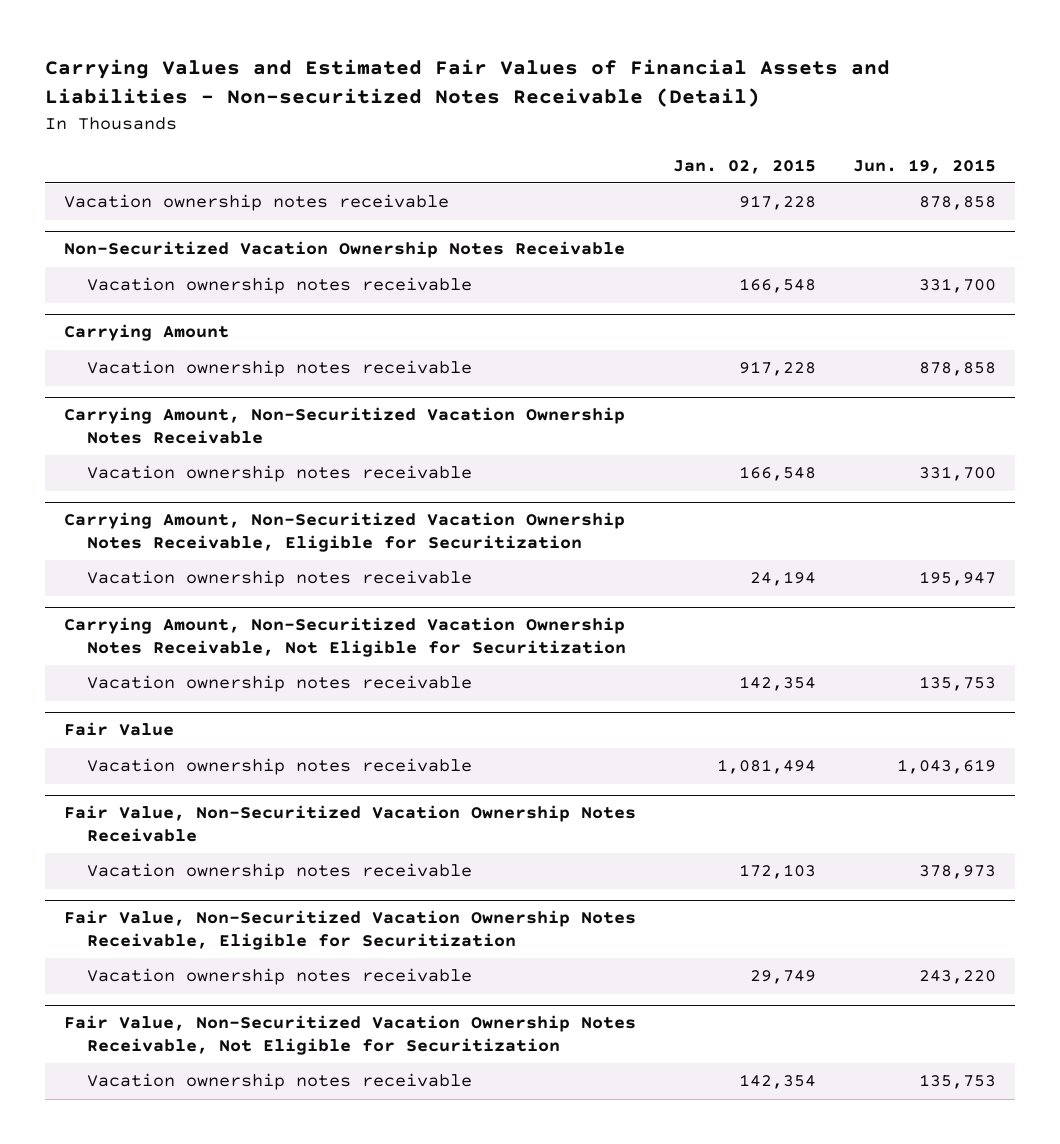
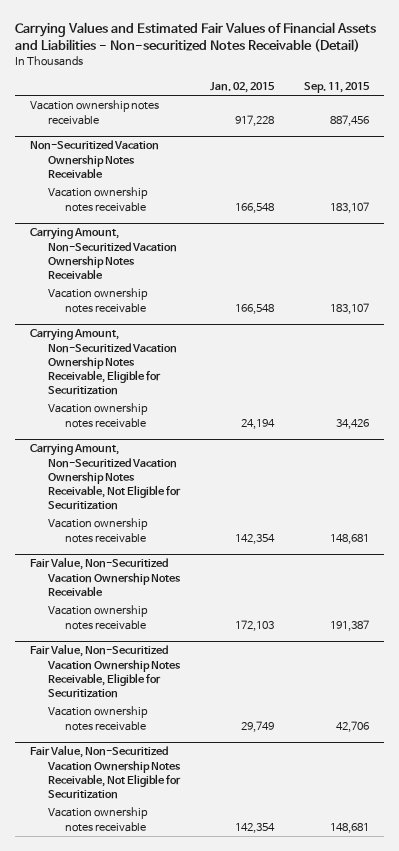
- | Jan. 02, 2015 | Jun. 19, 2015
+ | Jan. 02, 2015 | Sep. 11, 2015
- Carrying Amount
- Vacation ownership notes receivable | 917,228 | 878,858
- Fair Value
- Vacation ownership notes receivable | 1,081,494 | 1,043,619

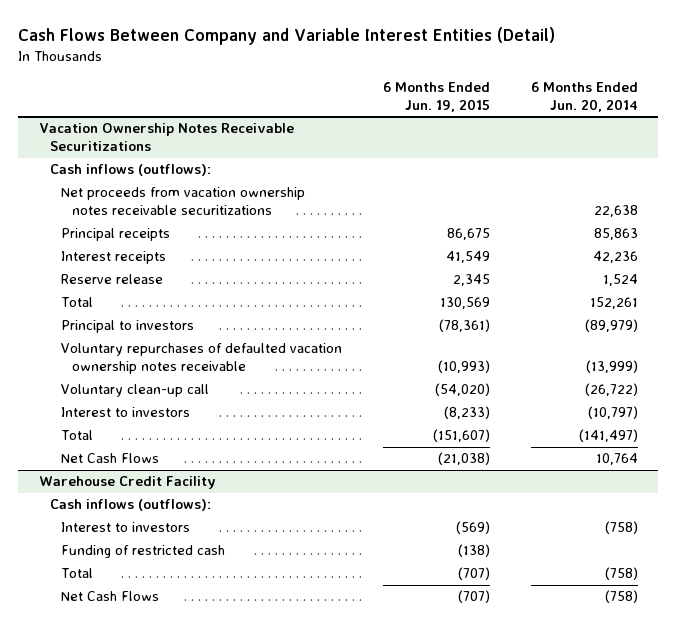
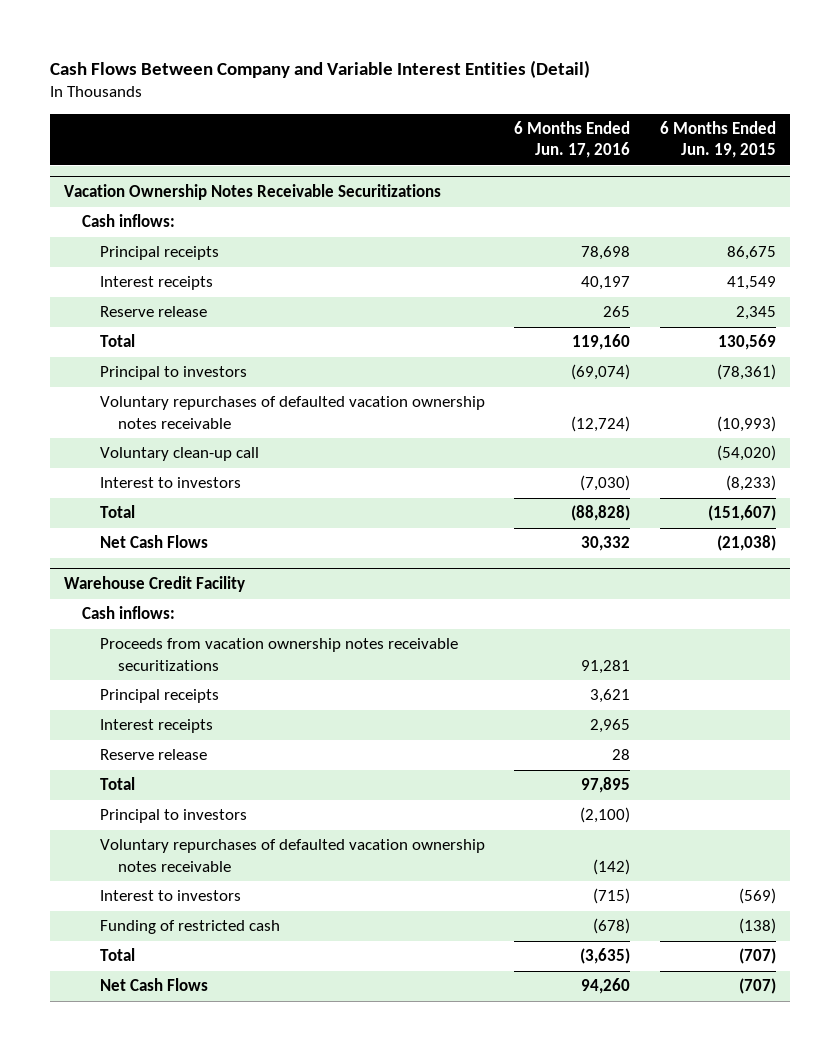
- | 6 Months Ended Jun. 19, 2015 | 6 Months Ended Jun. 20, 2014
+ | 6 Months Ended Jun. 17, 2016 | 6 Months Ended Jun. 19, 2015
@ Vacation Ownership Notes Receivable Securitizations
- Cash inflows (outflows):
- Net proceeds from vacation ownership notes receivable securitizations | | 22,638
+ Cash inflows:
@ Warehouse Credit Facility
- Cash inflows (outflows):
+ Cash inflows:
+ Proceeds from vacation ownership notes receivable securitizations | 91,281 |
+ Principal receipts | 3,621 |
+ Interest receipts | 2,965 |
+ Reserve release | 28 |
+ Total | 97,895 |
+ Principal to investors | (2,100) |
+ Voluntary repurchases of defaulted vacation ownership notes receivable | (142) |

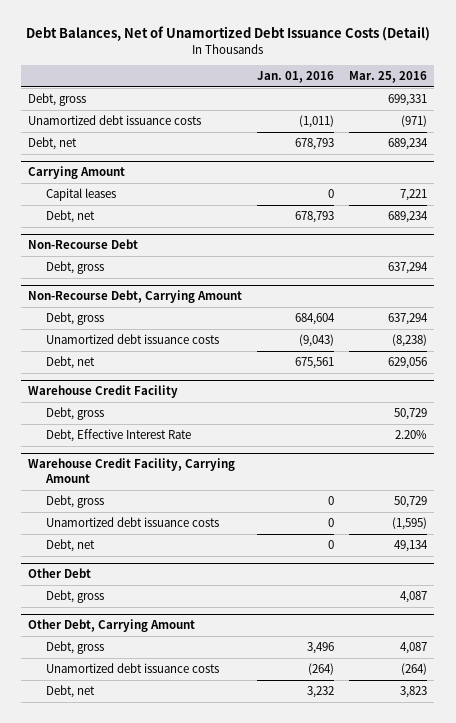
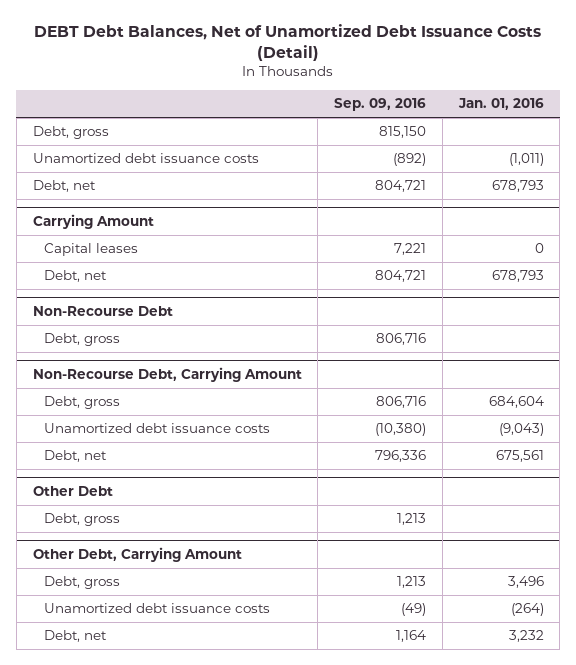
- Debt Balances, Net of Unamortized Debt Issuance Costs (Detail)
+ DEBT Debt Balances, Net of Unamortized Debt Issuance Costs (Detail)
- | Jan. 01, 2016 | Mar. 25, 2016
+ | Sep. 09, 2016 | Jan. 01, 2016
- Warehouse Credit Facility
- Debt, gross | | 50,729
- Debt, Effective Interest Rate | | 2.20%
- Warehouse Credit Facility, Carrying Amount
- Debt, gross | 0 | 50,729
- Unamortized debt issuance costs | 0 | (1,595)
- Debt, net | 0 | 49,134

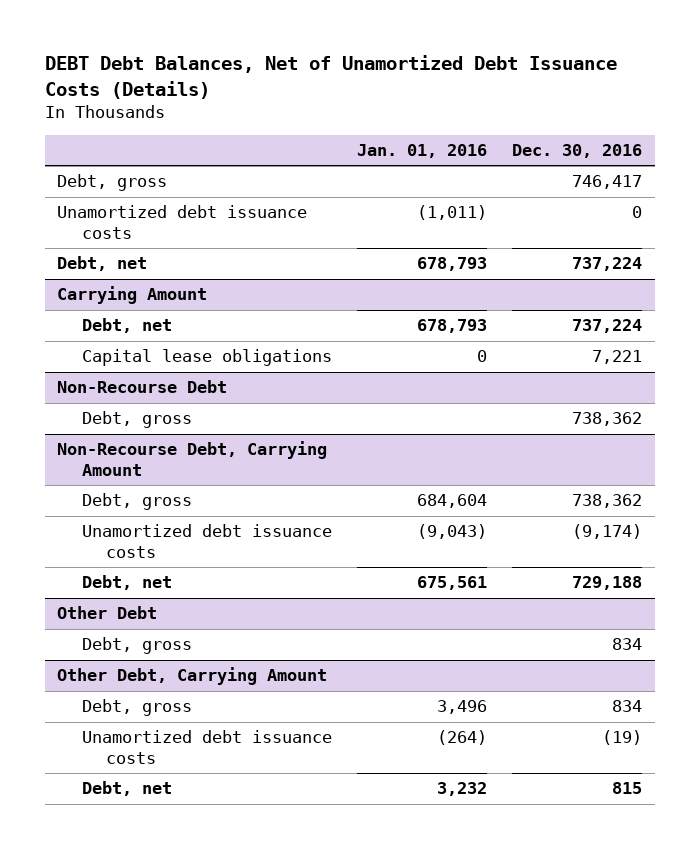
- DEBT Debt Balances, Net of Unamortized Debt Issuance Costs (Detail)
+ DEBT Debt Balances, Net of Unamortized Debt Issuance Costs (Details)
- | Sep. 09, 2016 | Jan. 01, 2016
+ | Jan. 01, 2016 | Dec. 30, 2016
@ Carrying Amount
- Capital leases | 7,221 | 0
+ Capital lease obligations | 0 | 7,221

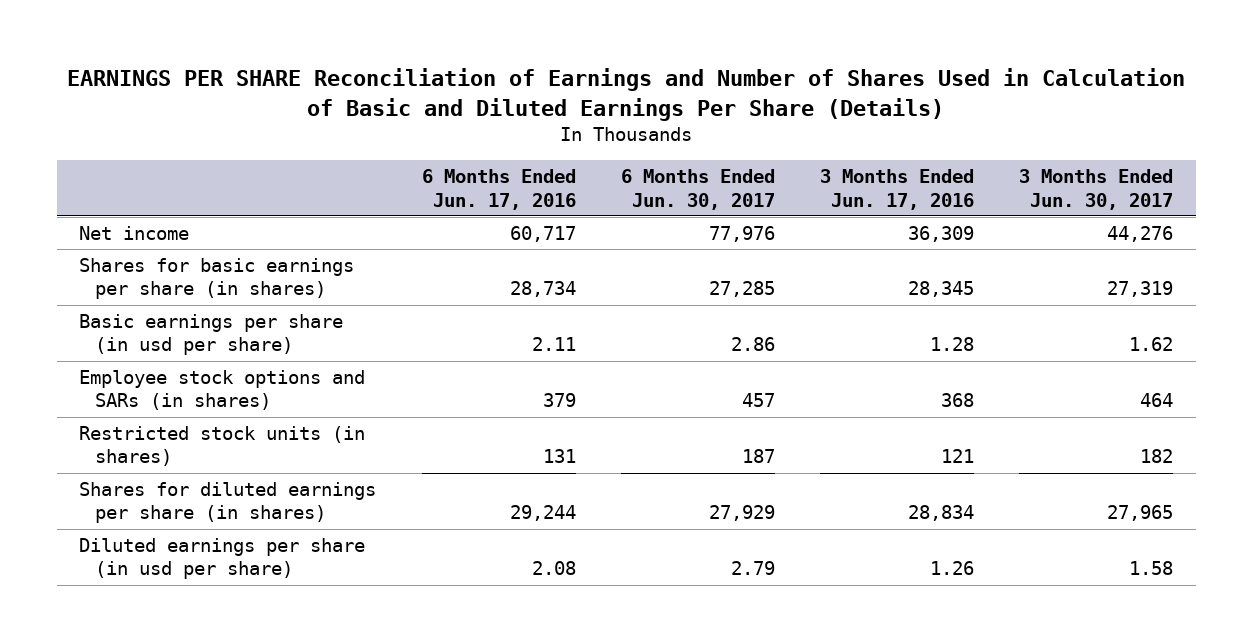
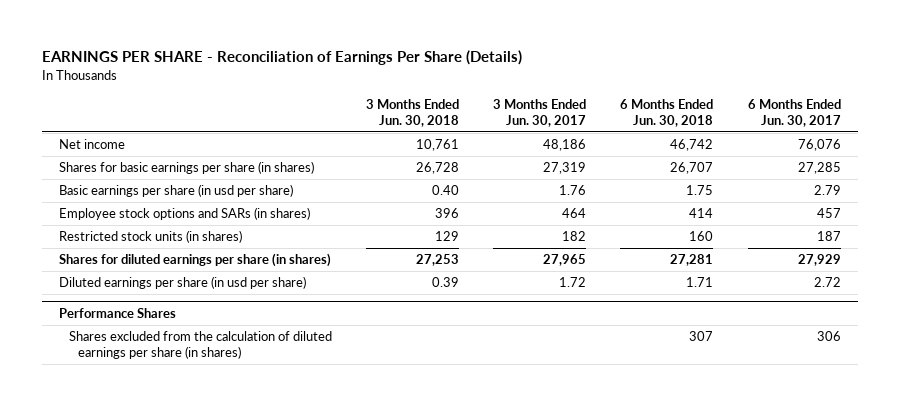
- EARNINGS PER SHARE Reconciliation of Earnings and Number of Shares Used in Calculation of Basic and Diluted Earnings Per Share (Details)
+ EARNINGS PER SHARE - Reconciliation of Earnings Per Share (Details)
- | 6 Months Ended Jun. 17, 2016 | 6 Months Ended Jun. 30, 2017 | 3 Months Ended Jun. 17, 2016 | 3 Months Ended Jun. 30, 2017
+ | 3 Months Ended Jun. 30, 2018 | 3 Months Ended Jun. 30, 2017 | 6 Months Ended Jun. 30, 2018 | 6 Months Ended Jun. 30, 2017
- Net income | 60,717 | 77,976 | 36,309 | 44,276
+ Net income | 10,761 | 48,186 | 46,742 | 76,076
- Basic earnings per share (in usd per share) | 2.11 | 2.86 | 1.28 | 1.62
+ Basic earnings per share (in usd per share) | 0.40 | 1.76 | 1.75 | 2.79
- Diluted earnings per share (in usd per share) | 2.08 | 2.79 | 1.26 | 1.58
+ Diluted earnings per share (in usd per share) | 0.39 | 1.72 | 1.71 | 2.72
+ Performance Shares
+ Shares excluded from the calculation of diluted earnings per share (in shares) | | | 307 | 306

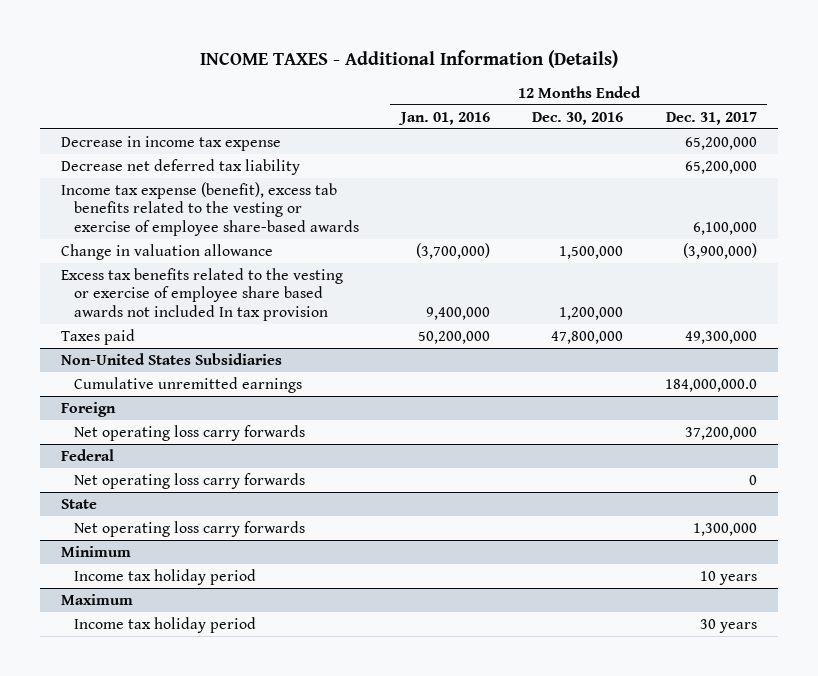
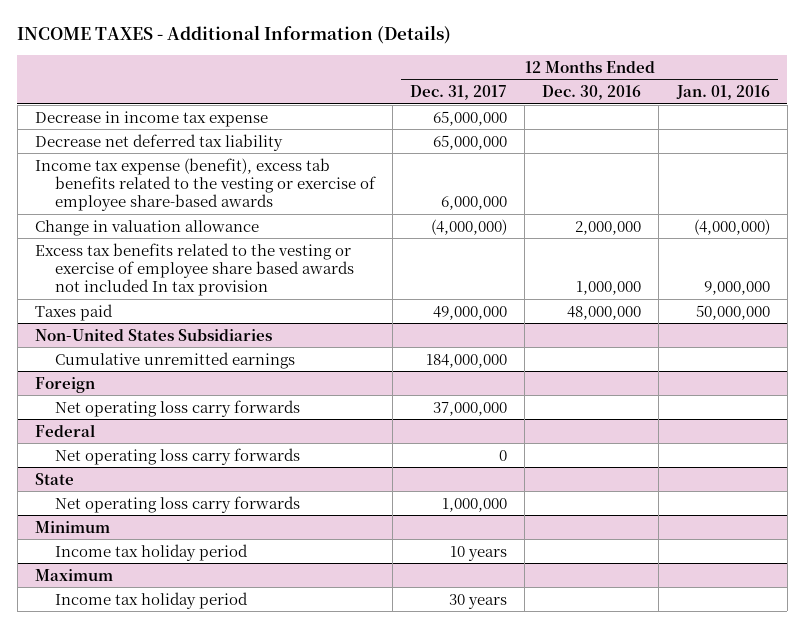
- | 12 Months Ended Jan. 01, 2016 | 12 Months Ended Dec. 30, 2016 | 12 Months Ended Dec. 31, 2017
+ | 12 Months Ended Dec. 31, 2017 | 12 Months Ended Dec. 30, 2016 | 12 Months Ended Jan. 01, 2016
- Decrease in income tax expense | | | 65,200,000
- Decrease net deferred tax liability | | | 65,200,000
- Income tax expense (benefit), excess tab benefits related to the vesting or exercise of employee share-based awards | | | 6,100,000
- Change in valuation allowance | (3,700,000) | 1,500,000 | (3,900,000)
- Excess tax benefits related to the vesting or exercise of employee share based awards not included In tax provision | 9,400,000 | 1,200,000 |
- Taxes paid | 50,200,000 | 47,800,000 | 49,300,000
+ Decrease in income tax expense | 65,000,000 | |
+ Decrease net deferred tax liability | 65,000,000 | |
+ Income tax expense (benefit), excess tab benefits related to the vesting or exercise of employee share-based awards | 6,000,000 | |
+ Change in valuation allowance | (4,000,000) | 2,000,000 | (4,000,000)
+ Excess tax benefits related to the vesting or exercise of employee share based awards not included In tax provision | | 1,000,000 | 9,000,000
+ Taxes paid | 49,000,000 | 48,000,000 | 50,000,000
@ Non-United States Subsidiaries
- Cumulative unremitted earnings | | | 184,000,000.0
+ Cumulative unremitted earnings | 184,000,000 | |
@ Foreign
- Net operating loss carry forwards | | | 37,200,000
+ Net operating loss carry forwards | 37,000,000 | |
@ State
- Net operating loss carry forwards | | | 1,300,000
+ Net operating loss carry forwards | 1,000,000 | |

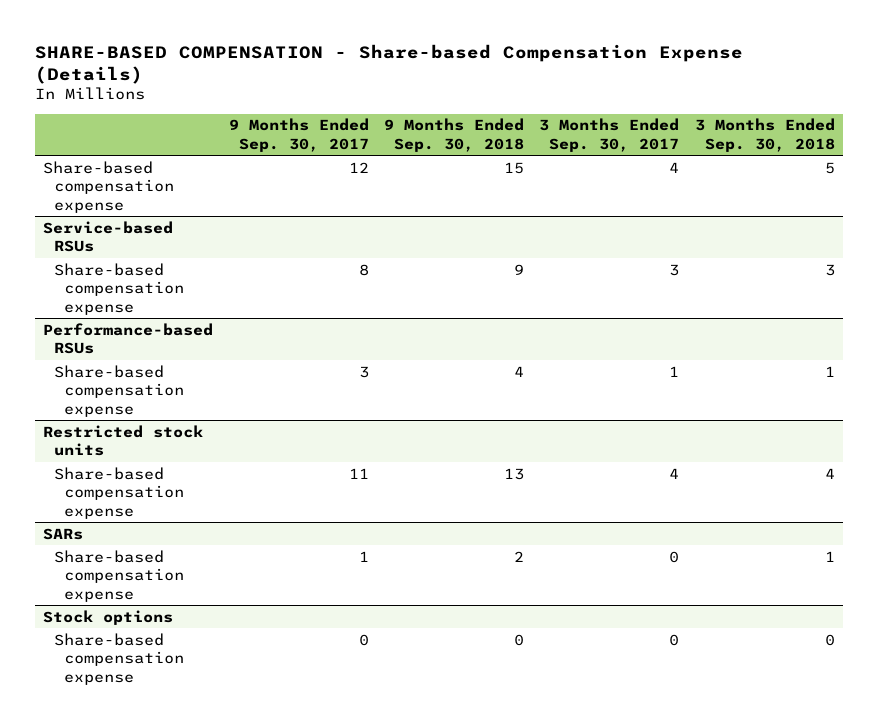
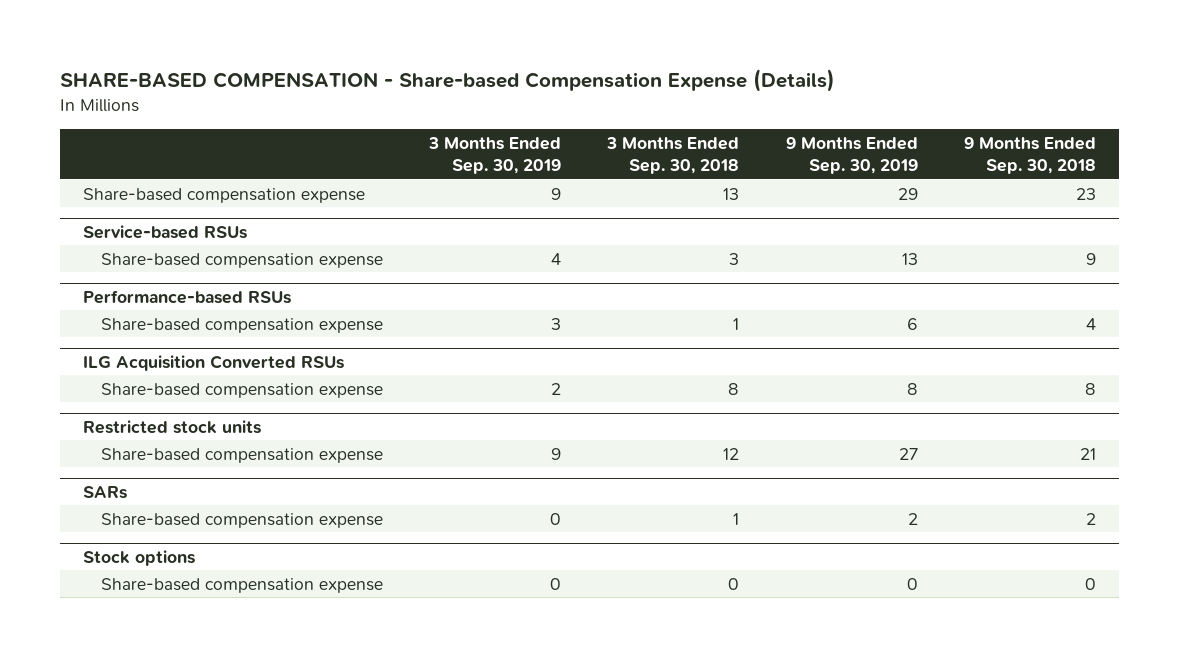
- | 9 Months Ended Sep. 30, 2017 | 9 Months Ended Sep. 30, 2018 | 3 Months Ended Sep. 30, 2017 | 3 Months Ended Sep. 30, 2018
+ | 3 Months Ended Sep. 30, 2019 | 3 Months Ended Sep. 30, 2018 | 9 Months Ended Sep. 30, 2019 | 9 Months Ended Sep. 30, 2018
- Share-based compensation expense | 12 | 15 | 4 | 5
+ Share-based compensation expense | 9 | 13 | 29 | 23
+ ILG Acquisition Converted RSUs
+ Share-based compensation expense | 2 | 8 | 8 | 8
@ Restricted stock units
- Share-based compensation expense | 11 | 13 | 4 | 4
+ Share-based compensation expense | 9 | 12 | 27 | 21

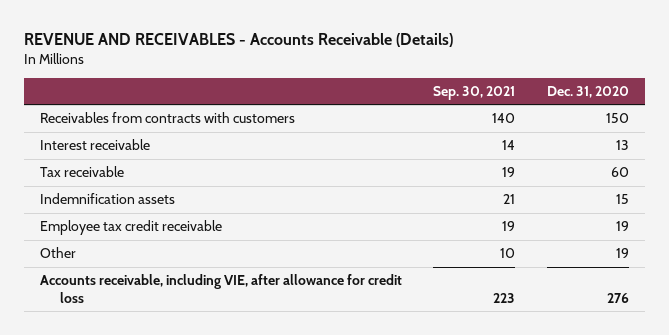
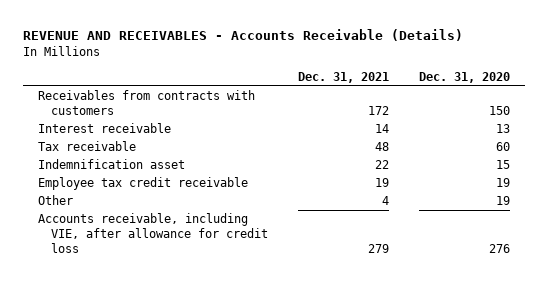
- | Sep. 30, 2021 | Dec. 31, 2020
+ | Dec. 31, 2021 | Dec. 31, 2020
- Indemnification assets | 21 | 15
+ Indemnification asset | 22 | 15

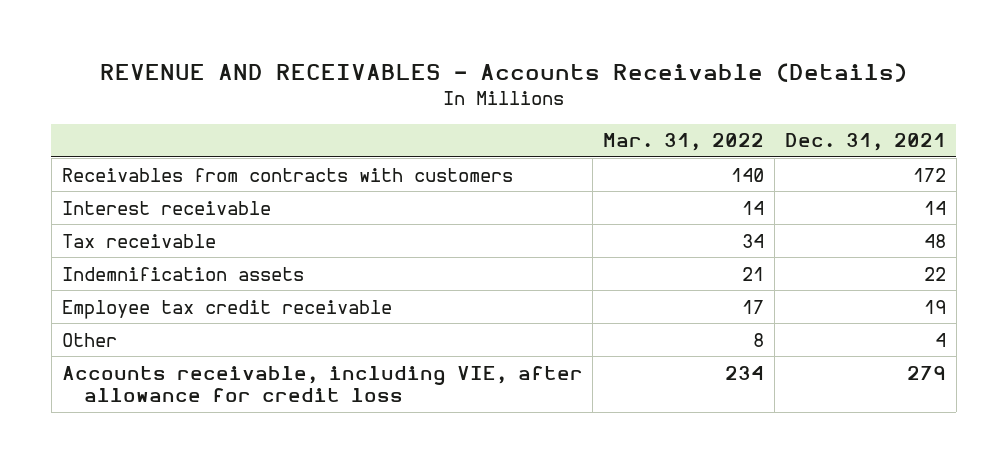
- | Dec. 31, 2021 | Dec. 31, 2020
+ | Mar. 31, 2022 | Dec. 31, 2021
- Indemnification asset | 22 | 15
+ Indemnification assets | 21 | 22

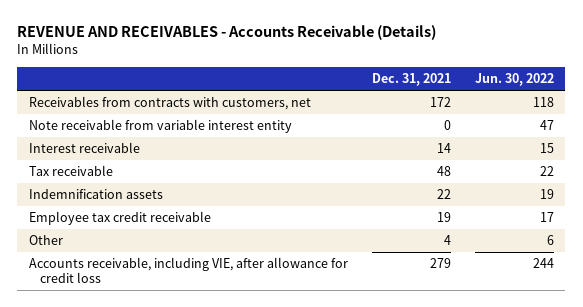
- | Mar. 31, 2022 | Dec. 31, 2021
+ | Dec. 31, 2021 | Jun. 30, 2022
- Receivables from contracts with customers | 140 | 172
+ Receivables from contracts with customers, net | 172 | 118
+ Note receivable from variable interest entity | 0 | 47

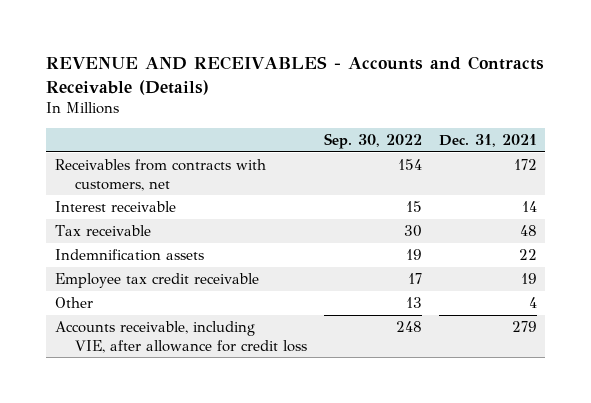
- REVENUE AND RECEIVABLES - Accounts Receivable (Details)
+ REVENUE AND RECEIVABLES - Accounts and Contracts Receivable (Details)
- | Dec. 31, 2021 | Jun. 30, 2022
+ | Sep. 30, 2022 | Dec. 31, 2021
- Note receivable from variable interest entity | 0 | 47

